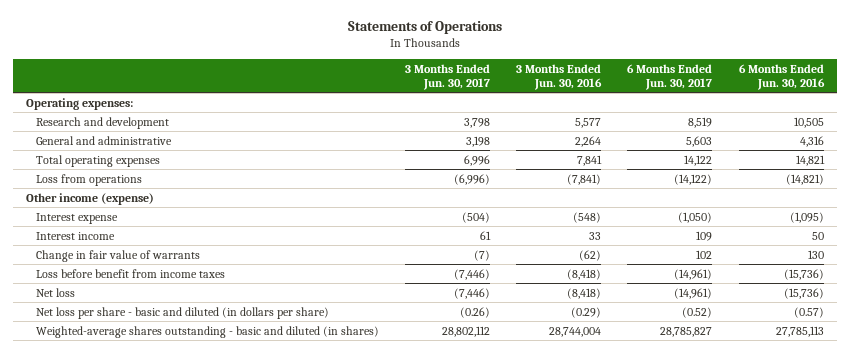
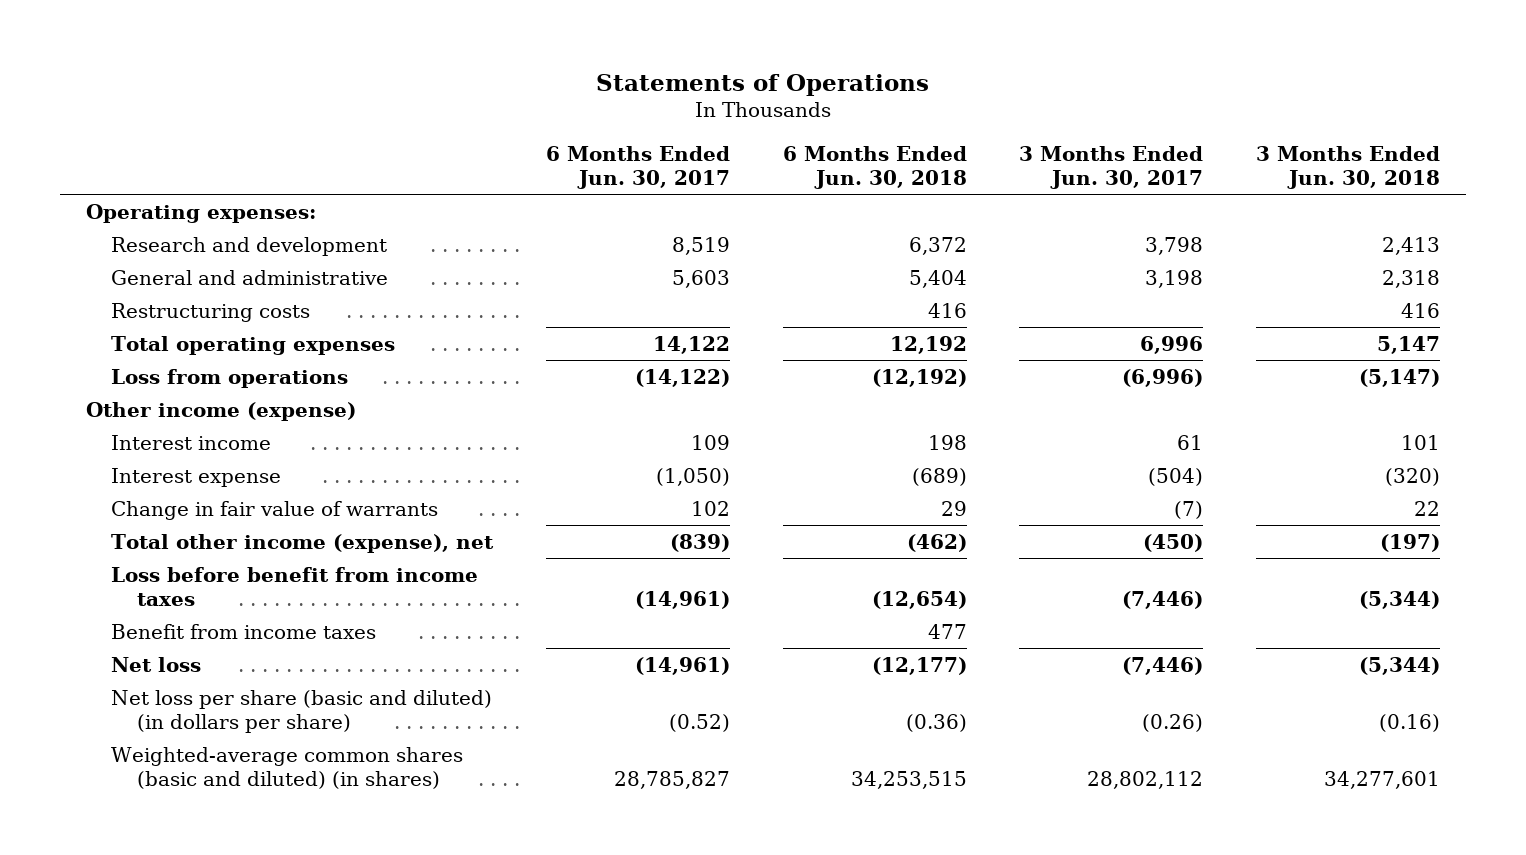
- | 3 Months Ended Jun. 30, 2017 | 3 Months Ended Jun. 30, 2016 | 6 Months Ended Jun. 30, 2017 | 6 Months Ended Jun. 30, 2016
+ | 6 Months Ended Jun. 30, 2017 | 6 Months Ended Jun. 30, 2018 | 3 Months Ended Jun. 30, 2017 | 3 Months Ended Jun. 30, 2018
+ Restructuring costs | | 416 | | 416
moved down: Interest expense | (1,050) | (689) | (504) | (320)
+ Total other income (expense), net | (839) | (462) | (450) | (197)
+ Benefit from income taxes | | 477 | |
- Net loss per share - basic and diluted (in dollars per share) | (0.26) | (0.29) | (0.52) | (0.57)
- Weighted-average shares outstanding - basic and diluted (in shares) | 28,802,112 | 28,744,004 | 28,785,827 | 27,785,113
+ Net loss per share (basic and diluted) (in dollars per share) | (0.52) | (0.36) | (0.26) | (0.16)
+ Weighted-average common shares (basic and diluted) (in shares) | 28,785,827 | 34,253,515 | 28,802,112 | 34,277,601

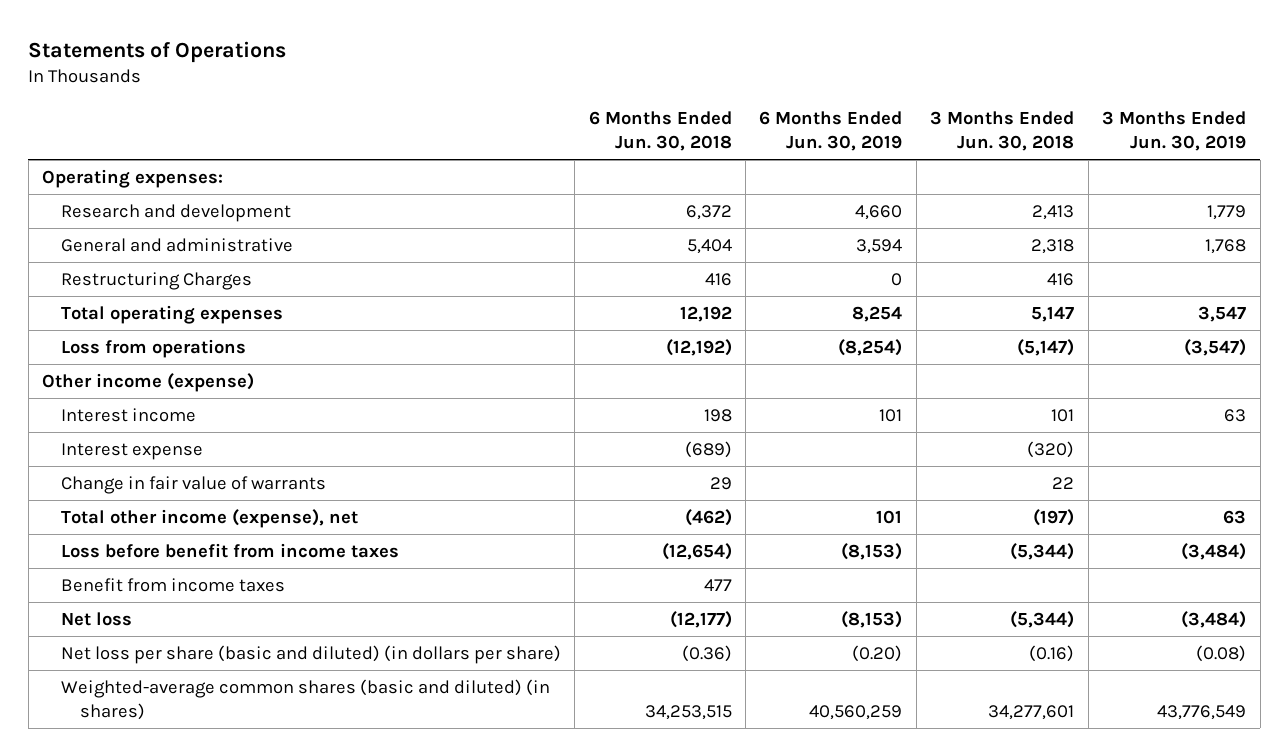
- | 6 Months Ended Jun. 30, 2017 | 6 Months Ended Jun. 30, 2018 | 3 Months Ended Jun. 30, 2017 | 3 Months Ended Jun. 30, 2018
+ | 6 Months Ended Jun. 30, 2018 | 6 Months Ended Jun. 30, 2019 | 3 Months Ended Jun. 30, 2018 | 3 Months Ended Jun. 30, 2019
- Restructuring costs | | 416 | | 416
+ Restructuring Charges | 416 | 0 | 416 |

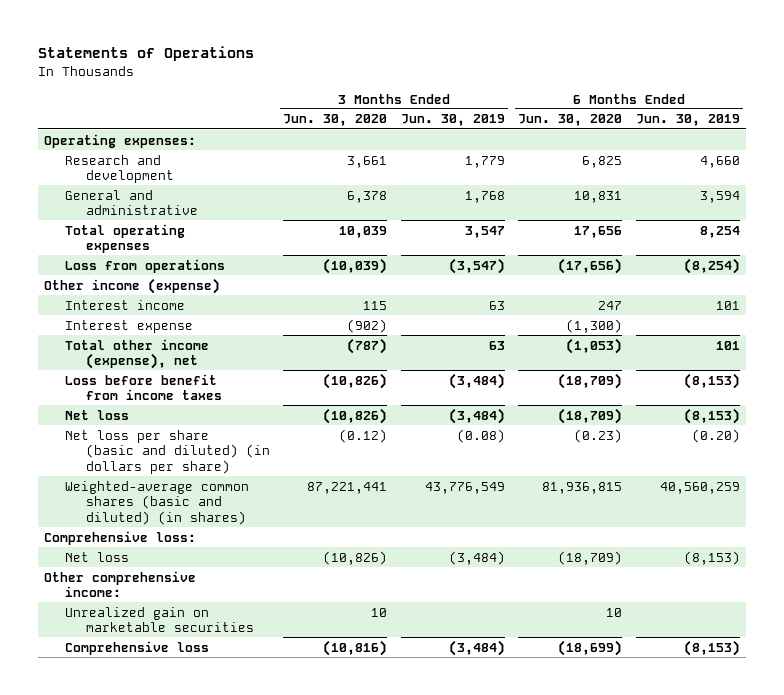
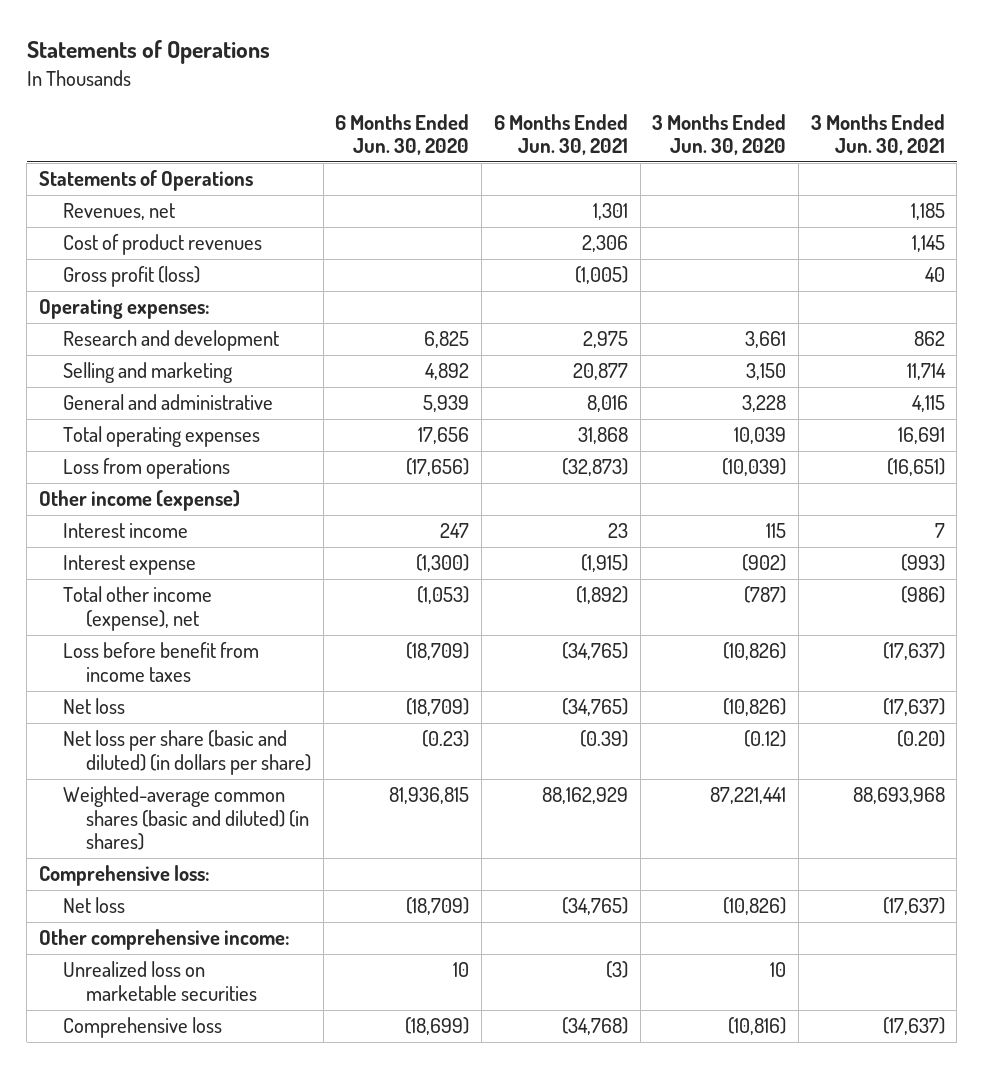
- | 3 Months Ended Jun. 30, 2020 | 3 Months Ended Jun. 30, 2019 | 6 Months Ended Jun. 30, 2020 | 6 Months Ended Jun. 30, 2019
+ | 6 Months Ended Jun. 30, 2020 | 6 Months Ended Jun. 30, 2021 | 3 Months Ended Jun. 30, 2020 | 3 Months Ended Jun. 30, 2021
+ Statements of Operations
+ Revenues, net | | 1,301 | | 1,185
+ Cost of product revenues | | 2,306 | | 1,145
+ Gross profit (loss) | | (1,005) | | 40
- General and administrative | 6,378 | 1,768 | 10,831 | 3,594
+ Selling and marketing | 4,892 | 20,877 | 3,150 | 11,714
+ General and administrative | 5,939 | 8,016 | 3,228 | 4,115
- Unrealized gain on marketable securities | 10 | | 10 |
+ Unrealized loss on marketable securities | 10 | (3) | 10 |

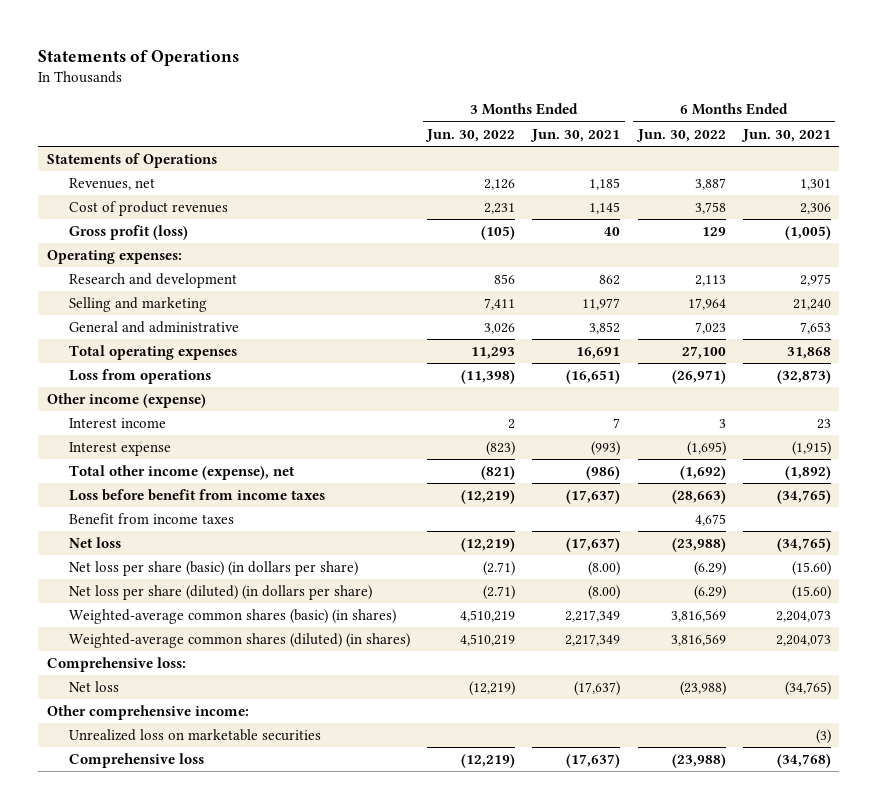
- | 6 Months Ended Jun. 30, 2020 | 6 Months Ended Jun. 30, 2021 | 3 Months Ended Jun. 30, 2020 | 3 Months Ended Jun. 30, 2021
+ | 3 Months Ended Jun. 30, 2022 | 3 Months Ended Jun. 30, 2021 | 6 Months Ended Jun. 30, 2022 | 6 Months Ended Jun. 30, 2021
- Selling and marketing | 4,892 | 20,877 | 3,150 | 11,714
- General and administrative | 5,939 | 8,016 | 3,228 | 4,115
+ Selling and marketing | 7,411 | 11,977 | 17,964 | 21,240
+ General and administrative | 3,026 | 3,852 | 7,023 | 7,653
+ Benefit from income taxes | | | 4,675 |
- Net loss per share (basic and diluted) (in dollars per share) | (0.23) | (0.39) | (0.12) | (0.20)
- Weighted-average common shares (basic and diluted) (in shares) | 81,936,815 | 88,162,929 | 87,221,441 | 88,693,968
+ Net loss per share (basic) (in dollars per share) | (2.71) | (8.00) | (6.29) | (15.60)
+ Net loss per share (diluted) (in dollars per share) | (2.71) | (8.00) | (6.29) | (15.60)
+ Weighted-average common shares (basic) (in shares) | 4,510,219 | 2,217,349 | 3,816,569 | 2,204,073
+ Weighted-average common shares (diluted) (in shares) | 4,510,219 | 2,217,349 | 3,816,569 | 2,204,073

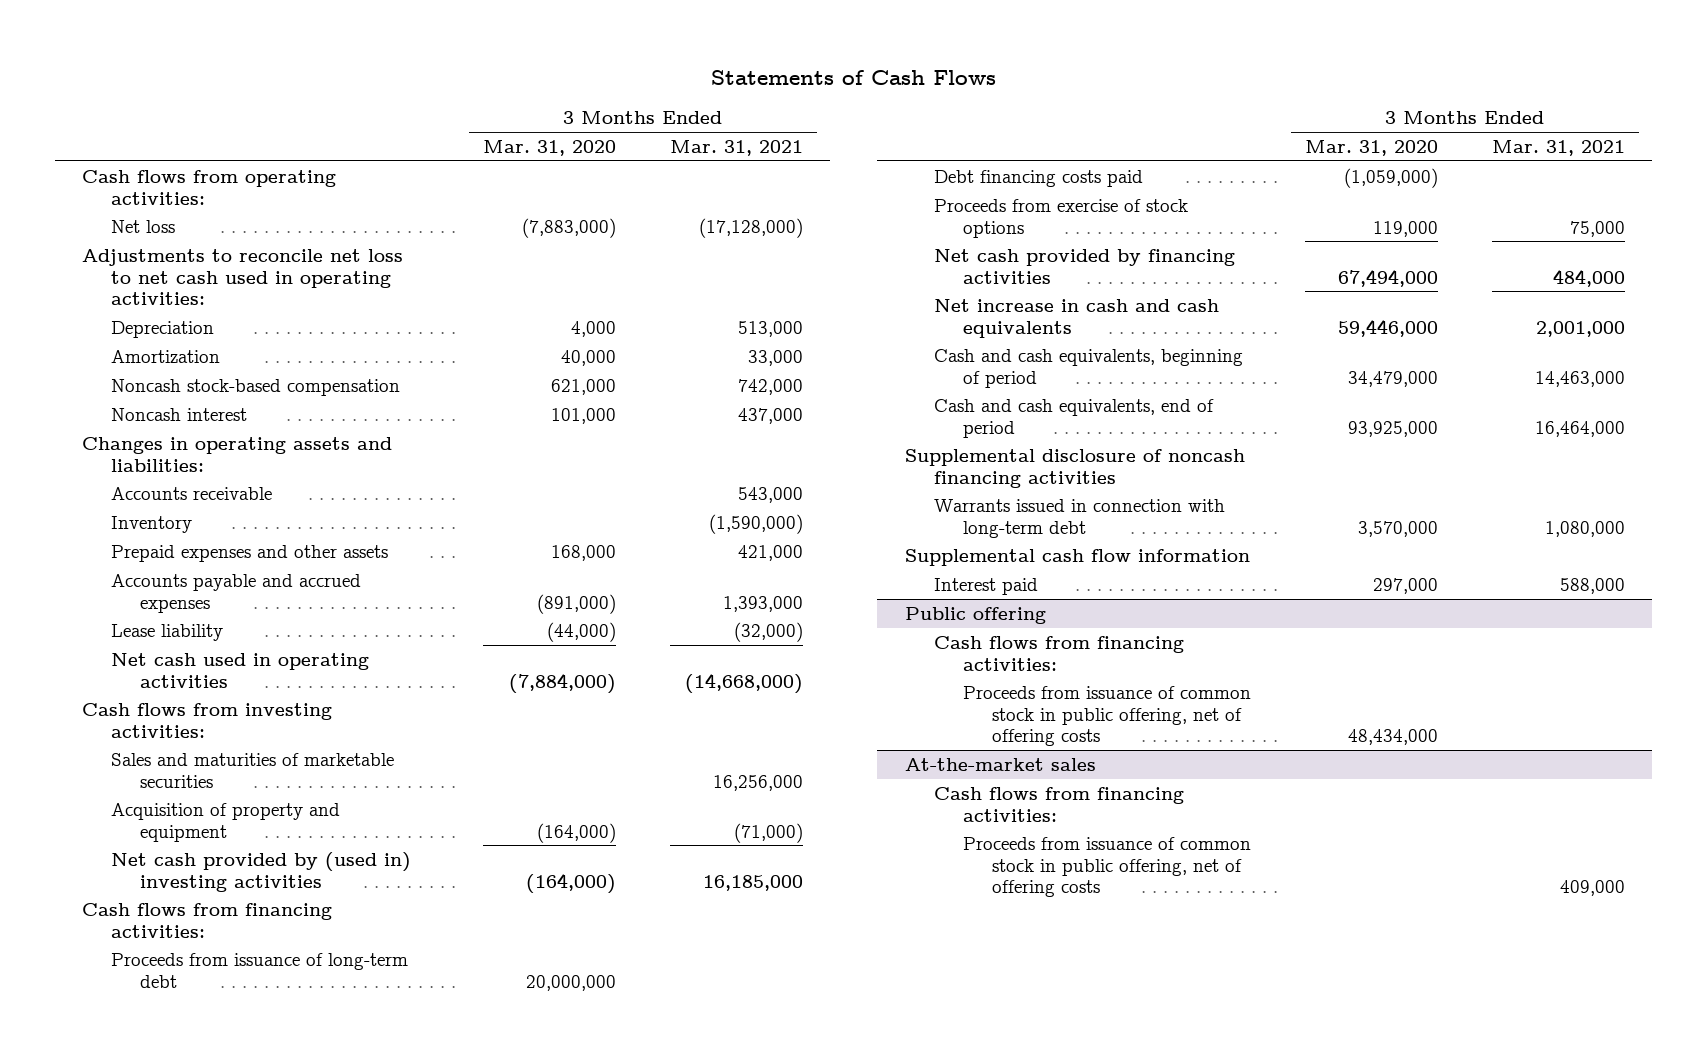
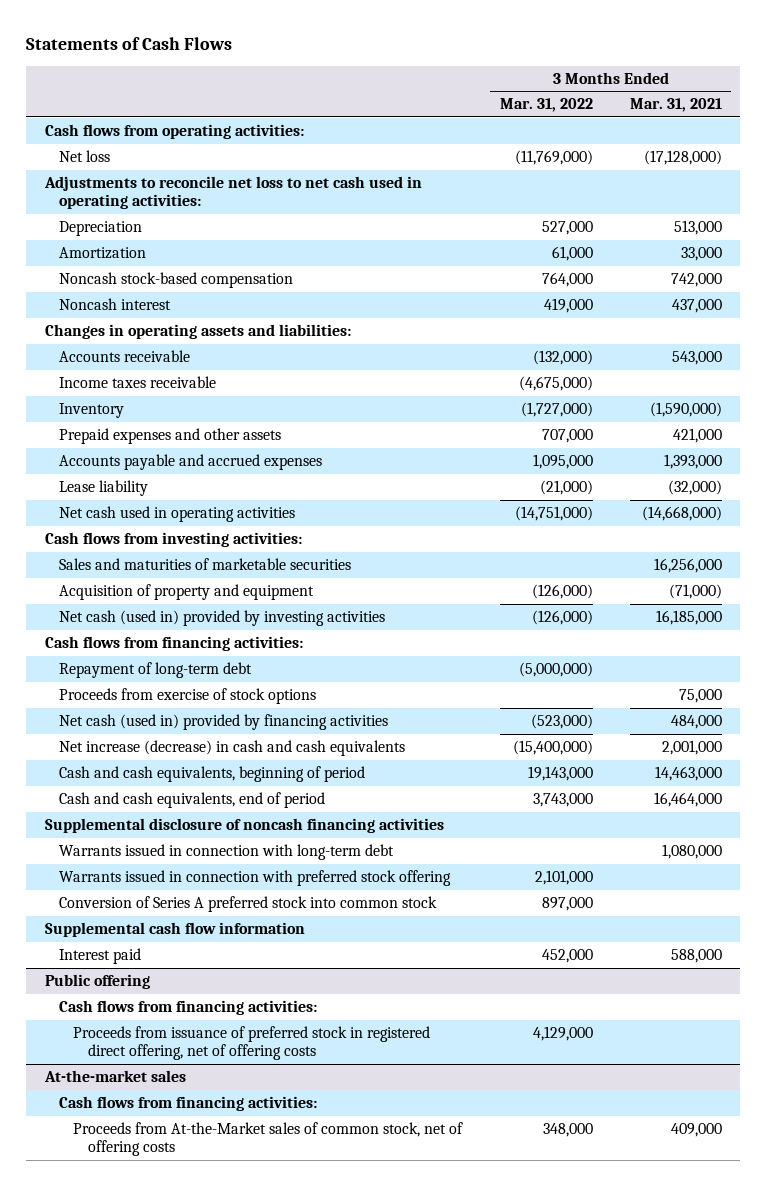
- | 3 Months Ended Mar. 31, 2020 | 3 Months Ended Mar. 31, 2021
+ | 3 Months Ended Mar. 31, 2022 | 3 Months Ended Mar. 31, 2021
+ Income taxes receivable | (4,675,000) |
- Net cash provided by (used in) investing activities | (164,000) | 16,185,000
+ Net cash (used in) provided by investing activities | (126,000) | 16,185,000
- Proceeds from issuance of long-term debt | 20,000,000 |
- Debt financing costs paid | (1,059,000) |
+ Repayment of long-term debt | (5,000,000) |
- Net cash provided by financing activities | 67,494,000 | 484,000
- Net increase in cash and cash equivalents | 59,446,000 | 2,001,000
+ Net cash (used in) provided by financing activities | (523,000) | 484,000
+ Net increase (decrease) in cash and cash equivalents | (15,400,000) | 2,001,000
+ Warrants issued in connection with preferred stock offering | 2,101,000 |
+ Conversion of Series A preferred stock into common stock | 897,000 |
@ Public offering
- Proceeds from issuance of common stock in public offering, net of offering costs | 48,434,000 |
+ Proceeds from issuance of preferred stock in registered direct offering, net of offering costs | 4,129,000 |
@ At-the-market sales
- Proceeds from issuance of common stock in public offering, net of offering costs | | 409,000
+ Proceeds from At-the-Market sales of common stock, net of offering costs | 348,000 | 409,000

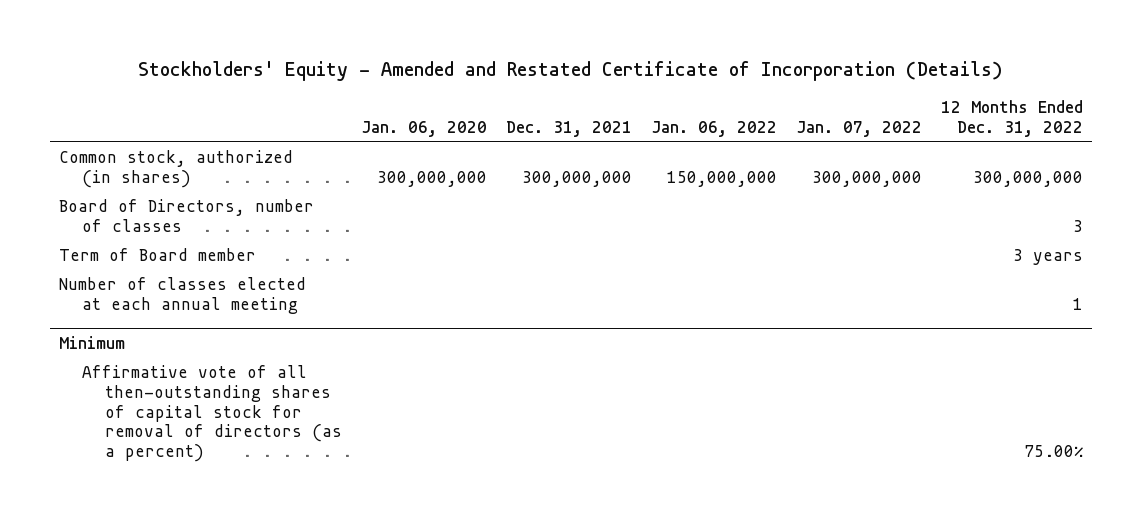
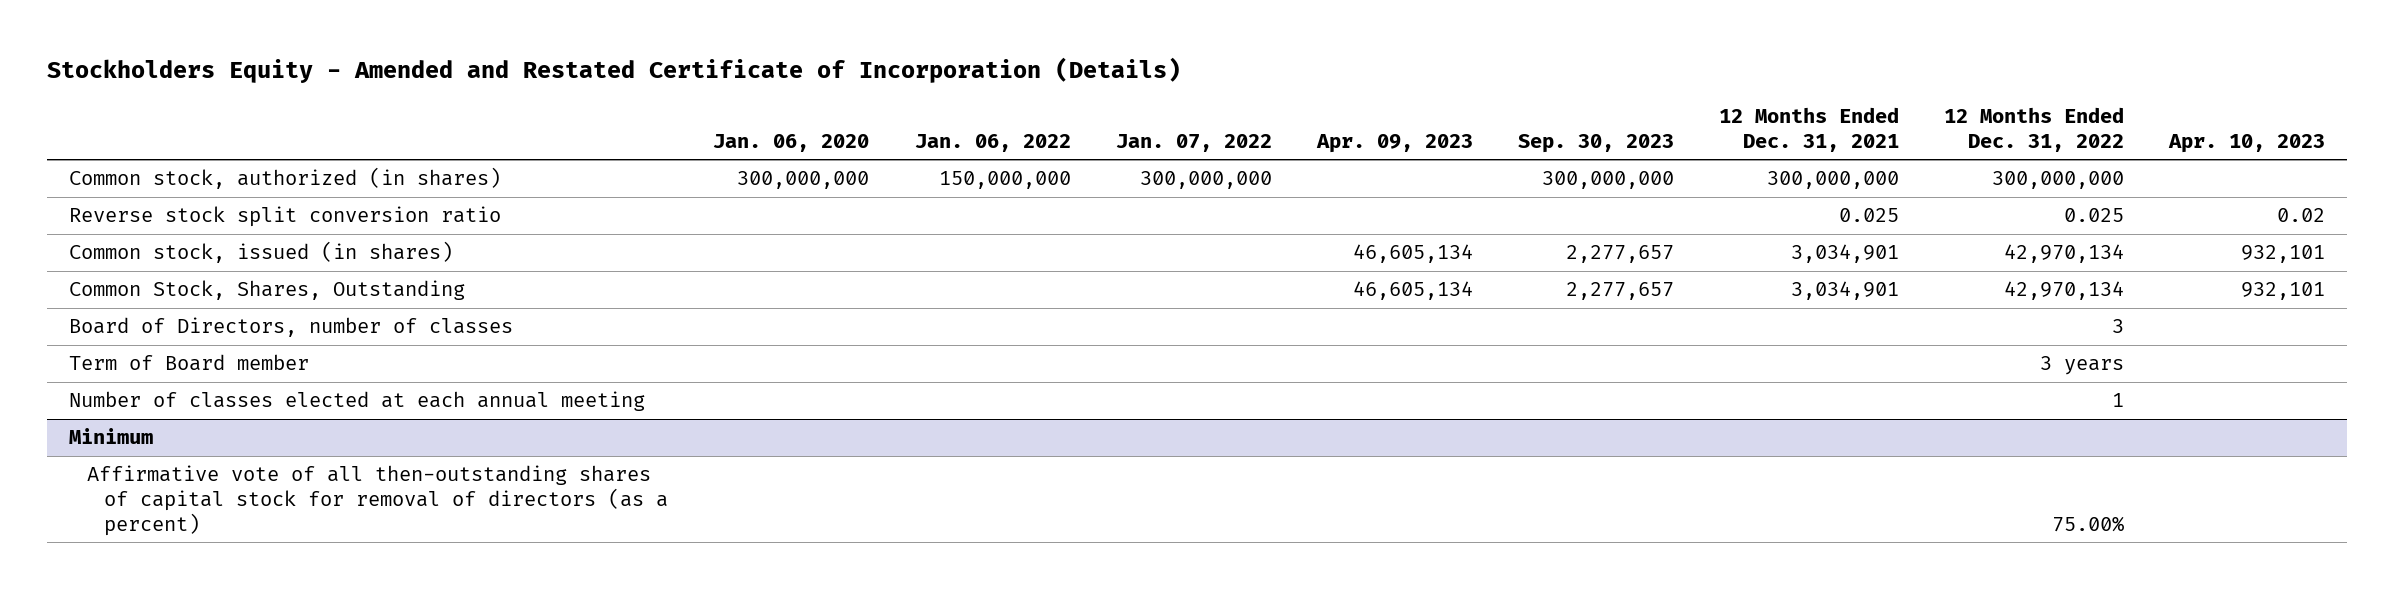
- Stockholders' Equity - Amended and Restated Certificate of Incorporation (Details)
+ Stockholders Equity - Amended and Restated Certificate of Incorporation (Details)
- | Jan. 06, 2020 | Dec. 31, 2021 | Jan. 06, 2022 | Jan. 07, 2022 | 12 Months Ended Dec. 31, 2022
+ | Jan. 06, 2020 | Jan. 06, 2022 | Jan. 07, 2022 | Apr. 09, 2023 | Sep. 30, 2023 | 12 Months Ended Dec. 31, 2021 | 12 Months Ended Dec. 31, 2022 | Apr. 10, 2023
+ Reverse stock split conversion ratio | | | | | | 0.025 | 0.025 | 0.02
+ Common stock, issued (in shares) | | | | 46,605,134 | 2,277,657 | 3,034,901 | 42,970,134 | 932,101
+ Common Stock, Shares, Outstanding | | | | 46,605,134 | 2,277,657 | 3,034,901 | 42,970,134 | 932,101

